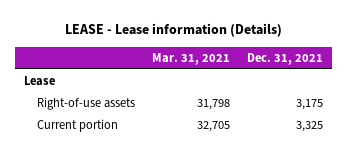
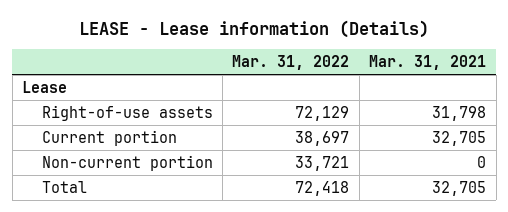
- | Mar. 31, 2021 | Dec. 31, 2021
+ | Mar. 31, 2022 | Mar. 31, 2021
+ Non-current portion | 33,721 | 0
+ Total | 72,418 | 32,705

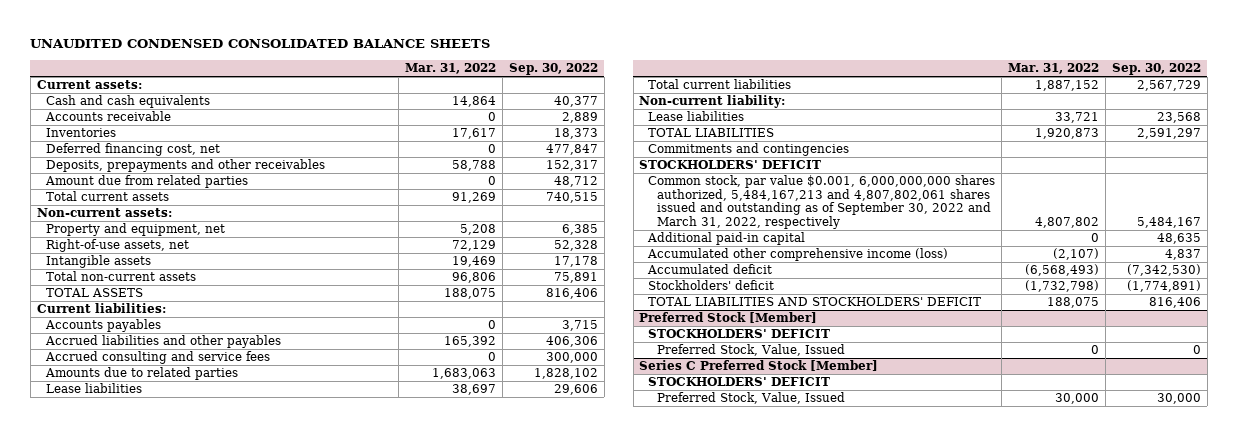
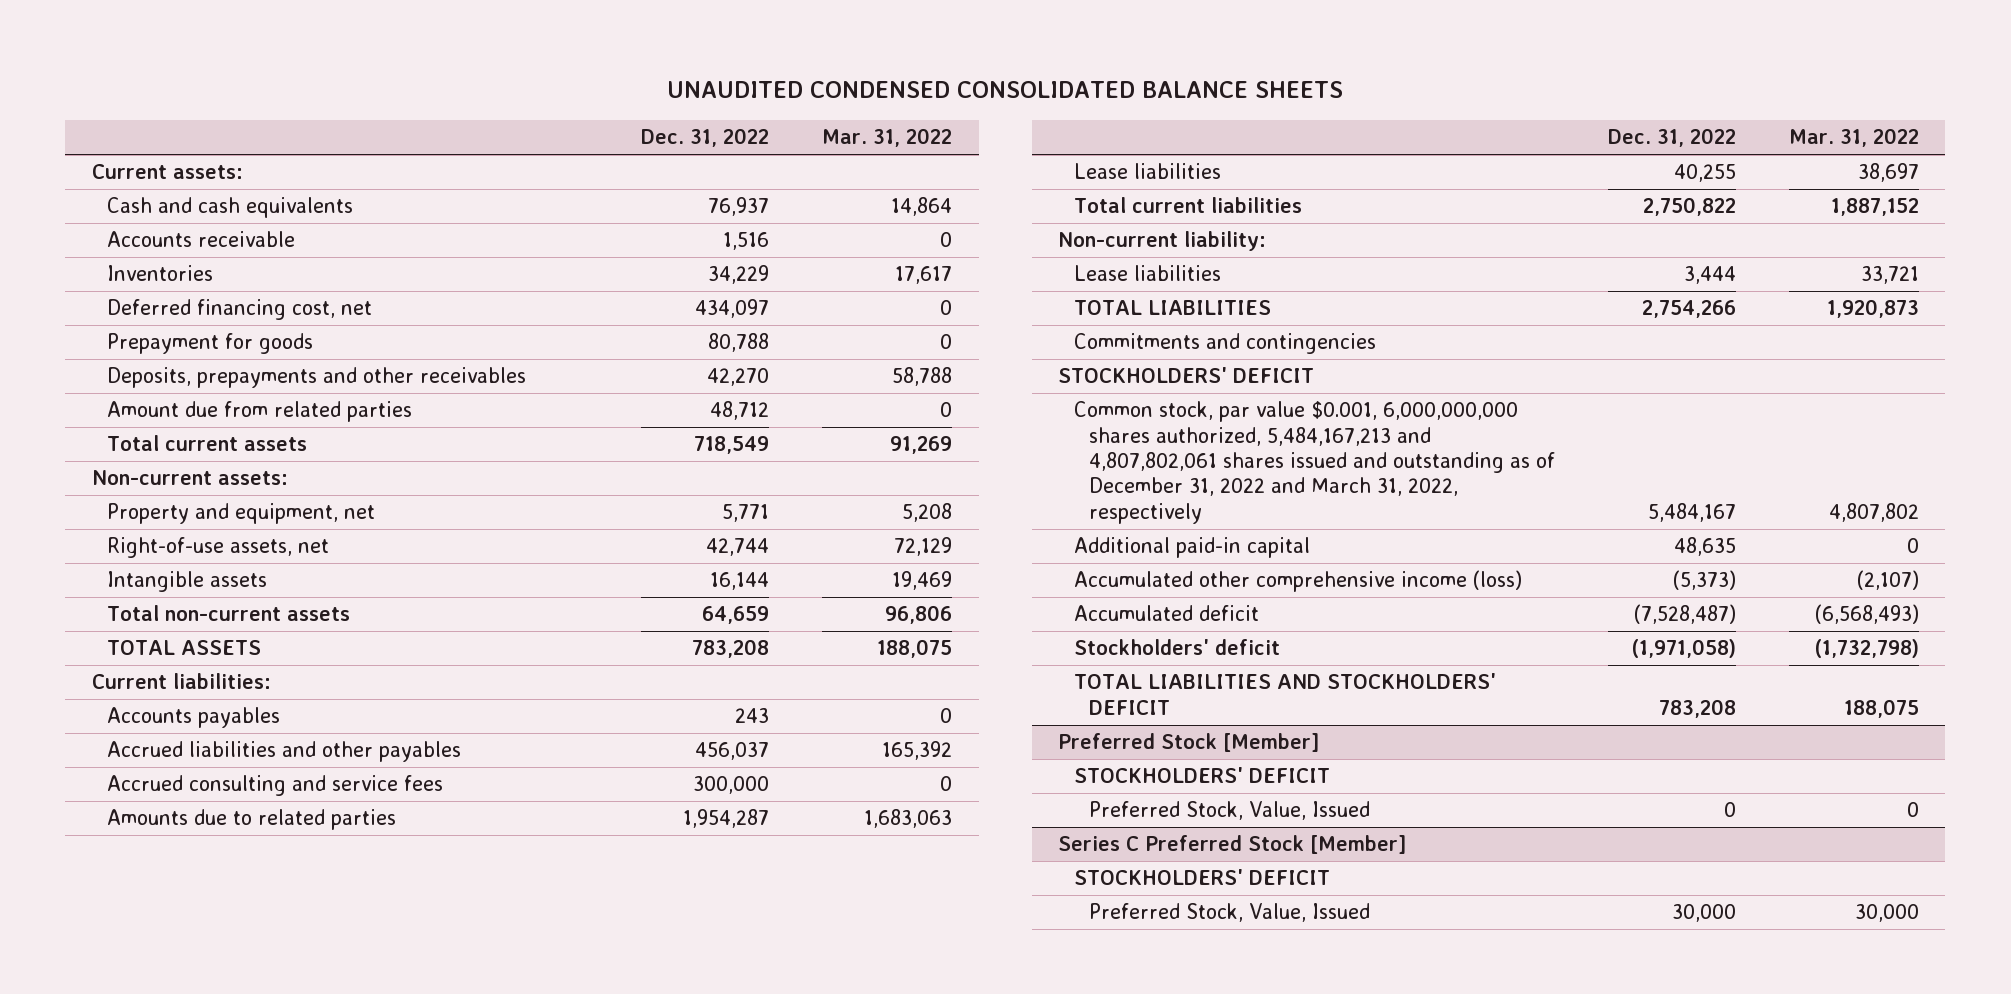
- | Mar. 31, 2022 | Sep. 30, 2022
+ | Dec. 31, 2022 | Mar. 31, 2022
+ Prepayment for goods | 80,788 | 0
- Common stock, par value $0.001, 6,000,000,000 shares authorized, 5,484,167,213 and 4,807,802,061 shares issued and outstanding as of September 30, 2022 and March 31, 2022, respectively | 4,807,802 | 5,484,167
+ Common stock, par value $0.001, 6,000,000,000 shares authorized, 5,484,167,213 and 4,807,802,061 shares issued and outstanding as of December 31, 2022 and March 31, 2022, respectively | 5,484,167 | 4,807,802

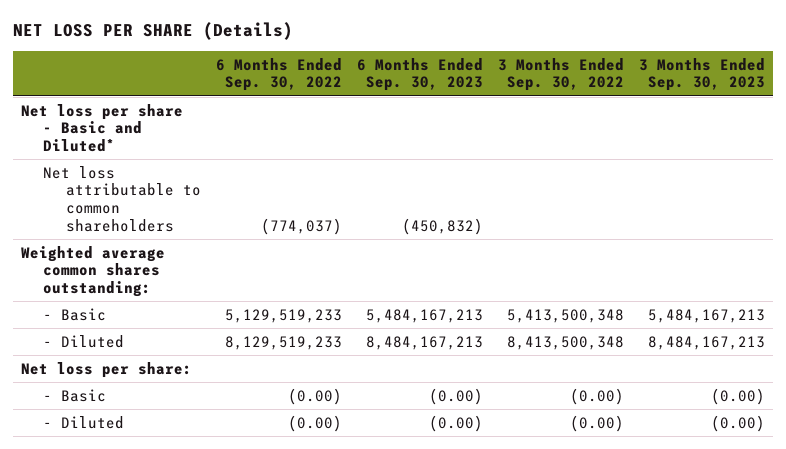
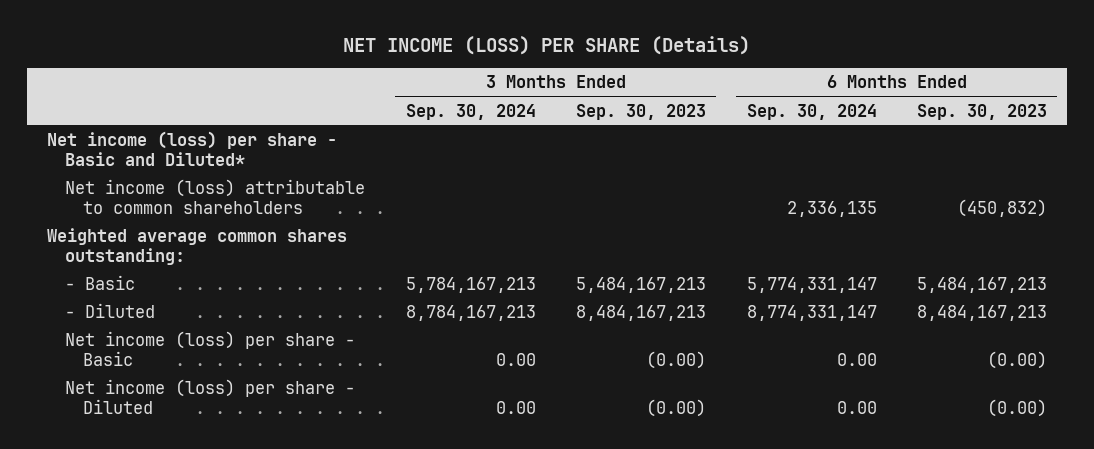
- NET LOSS PER SHARE (Details)
+ NET INCOME (LOSS) PER SHARE (Details)
- | 6 Months Ended Sep. 30, 2022 | 6 Months Ended Sep. 30, 2023 | 3 Months Ended Sep. 30, 2022 | 3 Months Ended Sep. 30, 2023
+ | 3 Months Ended Sep. 30, 2024 | 3 Months Ended Sep. 30, 2023 | 6 Months Ended Sep. 30, 2024 | 6 Months Ended Sep. 30, 2023
- Net loss per share - Basic and Diluted*
- Net loss attributable to common shareholders | (774,037) | (450,832) | |
+ Net income (loss) per share - Basic and Diluted*
+ Net income (loss) attributable to common shareholders | | | 2,336,135 | (450,832)
- Net loss per share:
- - Basic | (0.00) | (0.00) | (0.00) | (0.00)
- - Diluted | (0.00) | (0.00) | (0.00) | (0.00)
+ Net income (loss) per share - Basic | 0.00 | (0.00) | 0.00 | (0.00)
+ Net income (loss) per share - Diluted | 0.00 | (0.00) | 0.00 | (0.00)

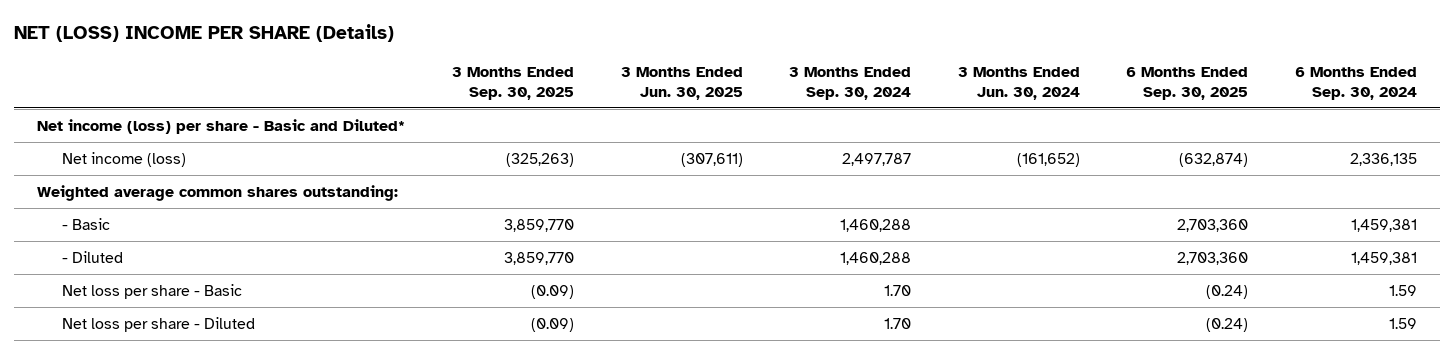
- NET INCOME (LOSS) PER SHARE (Details)
+ NET (LOSS) INCOME PER SHARE (Details)
- | 3 Months Ended Sep. 30, 2024 | 3 Months Ended Sep. 30, 2023 | 6 Months Ended Sep. 30, 2024 | 6 Months Ended Sep. 30, 2023
+ | 3 Months Ended Sep. 30, 2025 | 3 Months Ended Jun. 30, 2025 | 3 Months Ended Sep. 30, 2024 | 3 Months Ended Jun. 30, 2024 | 6 Months Ended Sep. 30, 2025 | 6 Months Ended Sep. 30, 2024
- Net income (loss) attributable to common shareholders | | | 2,336,135 | (450,832)
+ Net income (loss) | (325,263) | (307,611) | 2,497,787 | (161,652) | (632,874) | 2,336,135
- - Basic | 5,784,167,213 | 5,484,167,213 | 5,774,331,147 | 5,484,167,213
- - Diluted | 8,784,167,213 | 8,484,167,213 | 8,774,331,147 | 8,484,167,213
- Net income (loss) per share - Basic | 0.00 | (0.00) | 0.00 | (0.00)
- Net income (loss) per share - Diluted | 0.00 | (0.00) | 0.00 | (0.00)
+ - Basic | 3,859,770 | | 1,460,288 | | 2,703,360 | 1,459,381
+ - Diluted | 3,859,770 | | 1,460,288 | | 2,703,360 | 1,459,381
+ Net loss per share - Basic | (0.09) | | 1.70 | | (0.24) | 1.59
+ Net loss per share - Diluted | (0.09) | | 1.70 | | (0.24) | 1.59

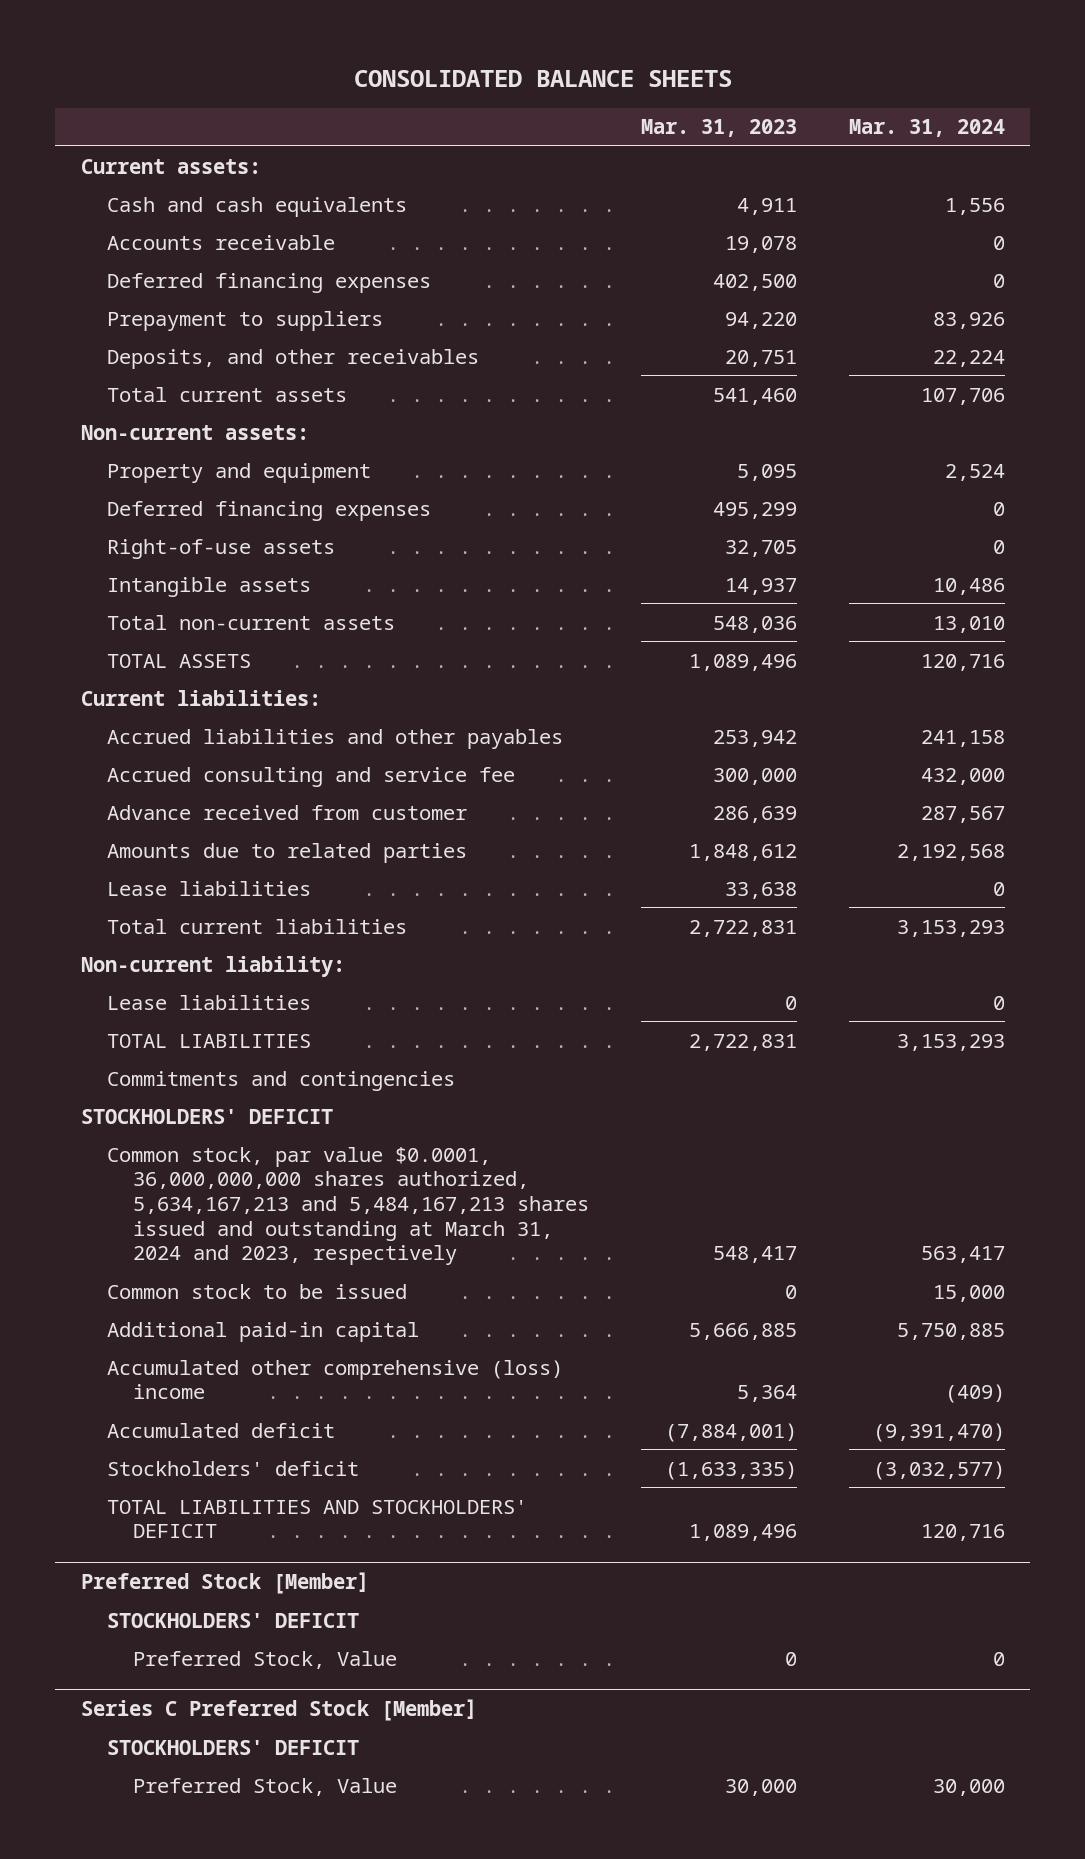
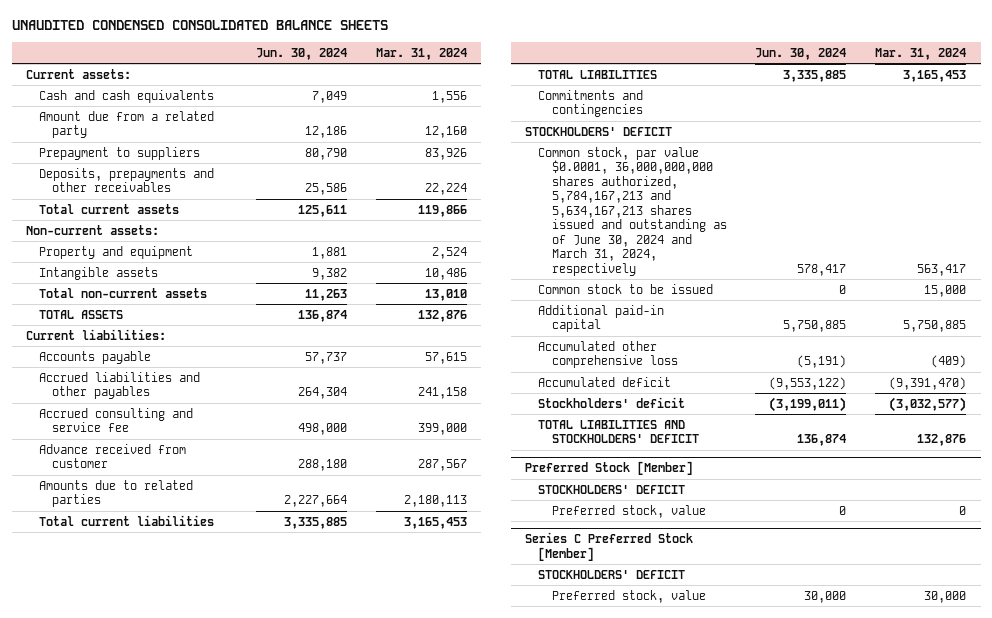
- CONSOLIDATED BALANCE SHEETS
+ UNAUDITED CONDENSED CONSOLIDATED BALANCE SHEETS
- | Mar. 31, 2023 | Mar. 31, 2024
+ | Jun. 30, 2024 | Mar. 31, 2024
- Accounts receivable | 19,078 | 0
- Deferred financing expenses | 402,500 | 0
+ Amount due from a related party | 12,186 | 12,160
- Deposits, and other receivables | 20,751 | 22,224
- Total current assets | 541,460 | 107,706
+ Deposits, prepayments and other receivables | 25,586 | 22,224
+ Total current assets | 125,611 | 119,866
- Deferred financing expenses | 495,299 | 0
- Right-of-use assets | 32,705 | 0
- TOTAL ASSETS | 1,089,496 | 120,716
+ TOTAL ASSETS | 136,874 | 132,876
+ Accounts payable | 57,737 | 57,615
- Accrued consulting and service fee | 300,000 | 432,000
+ Accrued consulting and service fee | 498,000 | 399,000
- Amounts due to related parties | 1,848,612 | 2,192,568
- Lease liabilities | 33,638 | 0
- Total current liabilities | 2,722,831 | 3,153,293
- Non-current liability:
- Lease liabilities | 0 | 0
- TOTAL LIABILITIES | 2,722,831 | 3,153,293
+ Amounts due to related parties | 2,227,664 | 2,180,113
+ Total current liabilities | 3,335,885 | 3,165,453
+ TOTAL LIABILITIES | 3,335,885 | 3,165,453
- Common stock, par value $0.0001, 36,000,000,000 shares authorized, 5,634,167,213 and 5,484,167,213 shares issued and outstanding at March 31, 2024 and 2023, respectively | 548,417 | 563,417
+ Common stock, par value $0.0001, 36,000,000,000 shares authorized, 5,784,167,213 and 5,634,167,213 shares issued and outstanding as of June 30, 2024 and March 31, 2024, respectively | 578,417 | 563,417
- Accumulated other comprehensive (loss) income | 5,364 | (409)
+ Accumulated other comprehensive loss | (5,191) | (409)
- TOTAL LIABILITIES AND STOCKHOLDERS' DEFICIT | 1,089,496 | 120,716
+ TOTAL LIABILITIES AND STOCKHOLDERS' DEFICIT | 136,874 | 132,876
@ Preferred Stock [Member]
- Preferred Stock, Value | 0 | 0
+ Preferred stock, value | 0 | 0
@ Series C Preferred Stock [Member]
- Preferred Stock, Value | 30,000 | 30,000
+ Preferred stock, value | 30,000 | 30,000

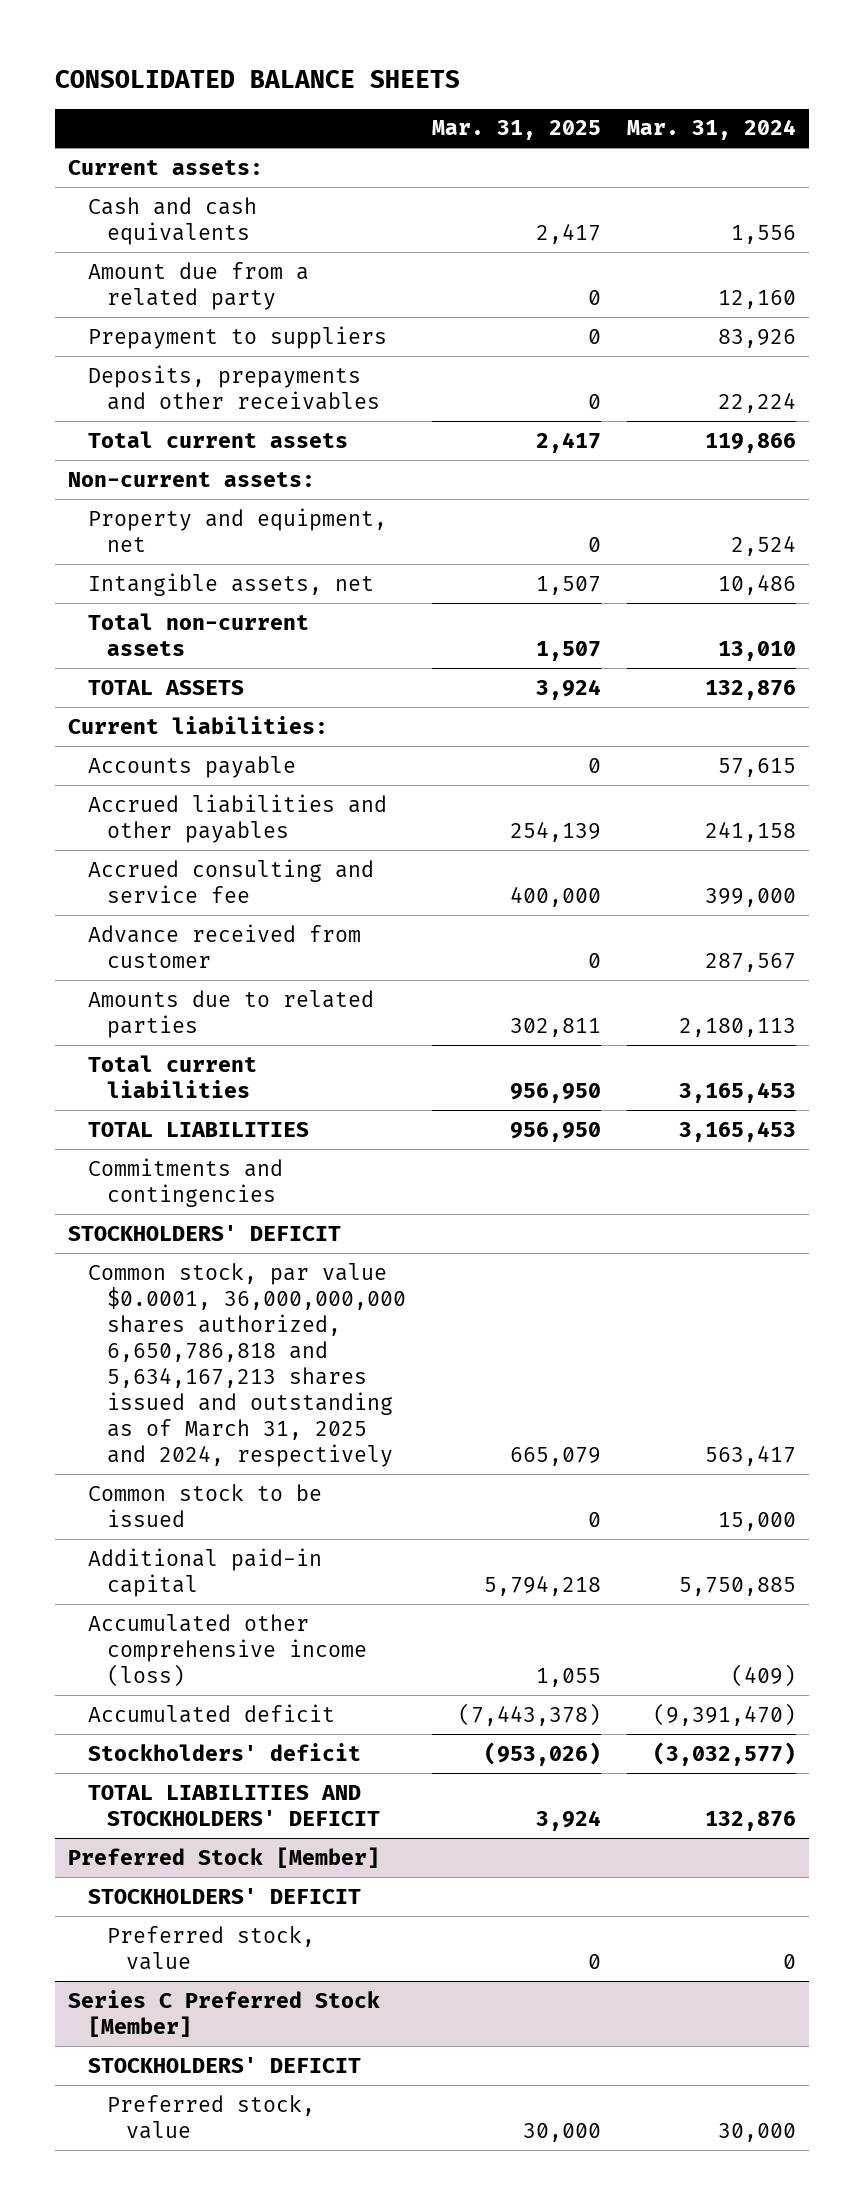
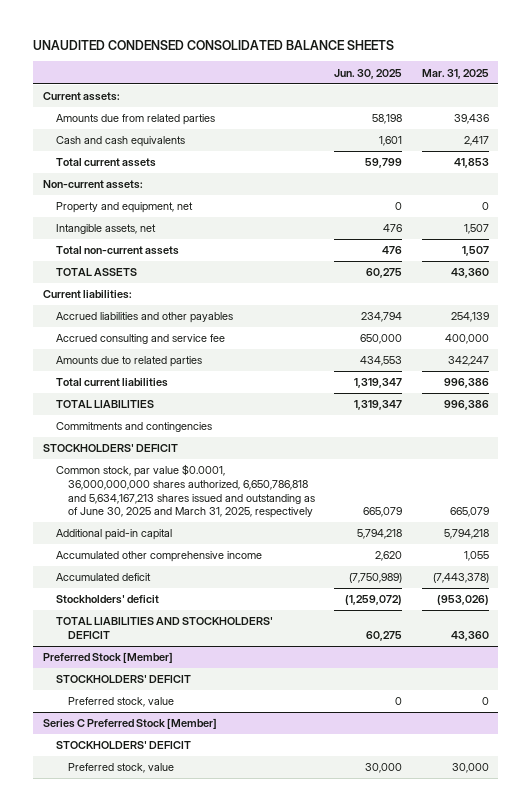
- CONSOLIDATED BALANCE SHEETS
+ UNAUDITED CONDENSED CONSOLIDATED BALANCE SHEETS
- | Mar. 31, 2025 | Mar. 31, 2024
+ | Jun. 30, 2025 | Mar. 31, 2025
+ Amounts due from related parties | 58,198 | 39,436
- Amount due from a related party | 0 | 12,160
- Prepayment to suppliers | 0 | 83,926
- Deposits, prepayments and other receivables | 0 | 22,224
- Total current assets | 2,417 | 119,866
+ Total current assets | 59,799 | 41,853
- TOTAL ASSETS | 3,924 | 132,876
+ TOTAL ASSETS | 60,275 | 43,360
- Accounts payable | 0 | 57,615
- Advance received from customer | 0 | 287,567
- Amounts due to related parties | 302,811 | 2,180,113
- Total current liabilities | 956,950 | 3,165,453
- TOTAL LIABILITIES | 956,950 | 3,165,453
+ Amounts due to related parties | 434,553 | 342,247
+ Total current liabilities | 1,319,347 | 996,386
+ TOTAL LIABILITIES | 1,319,347 | 996,386
- Common stock, par value $0.0001, 36,000,000,000 shares authorized, 6,650,786,818 and 5,634,167,213 shares issued and outstanding as of March 31, 2025 and 2024, respectively | 665,079 | 563,417
- Common stock to be issued | 0 | 15,000
+ Common stock, par value $0.0001, 36,000,000,000 shares authorized, 6,650,786,818 and 5,634,167,213 shares issued and outstanding as of June 30, 2025 and March 31, 2025, respectively | 665,079 | 665,079
- Accumulated other comprehensive income (loss) | 1,055 | (409)
+ Accumulated other comprehensive income | 2,620 | 1,055
- TOTAL LIABILITIES AND STOCKHOLDERS' DEFICIT | 3,924 | 132,876
+ TOTAL LIABILITIES AND STOCKHOLDERS' DEFICIT | 60,275 | 43,360

